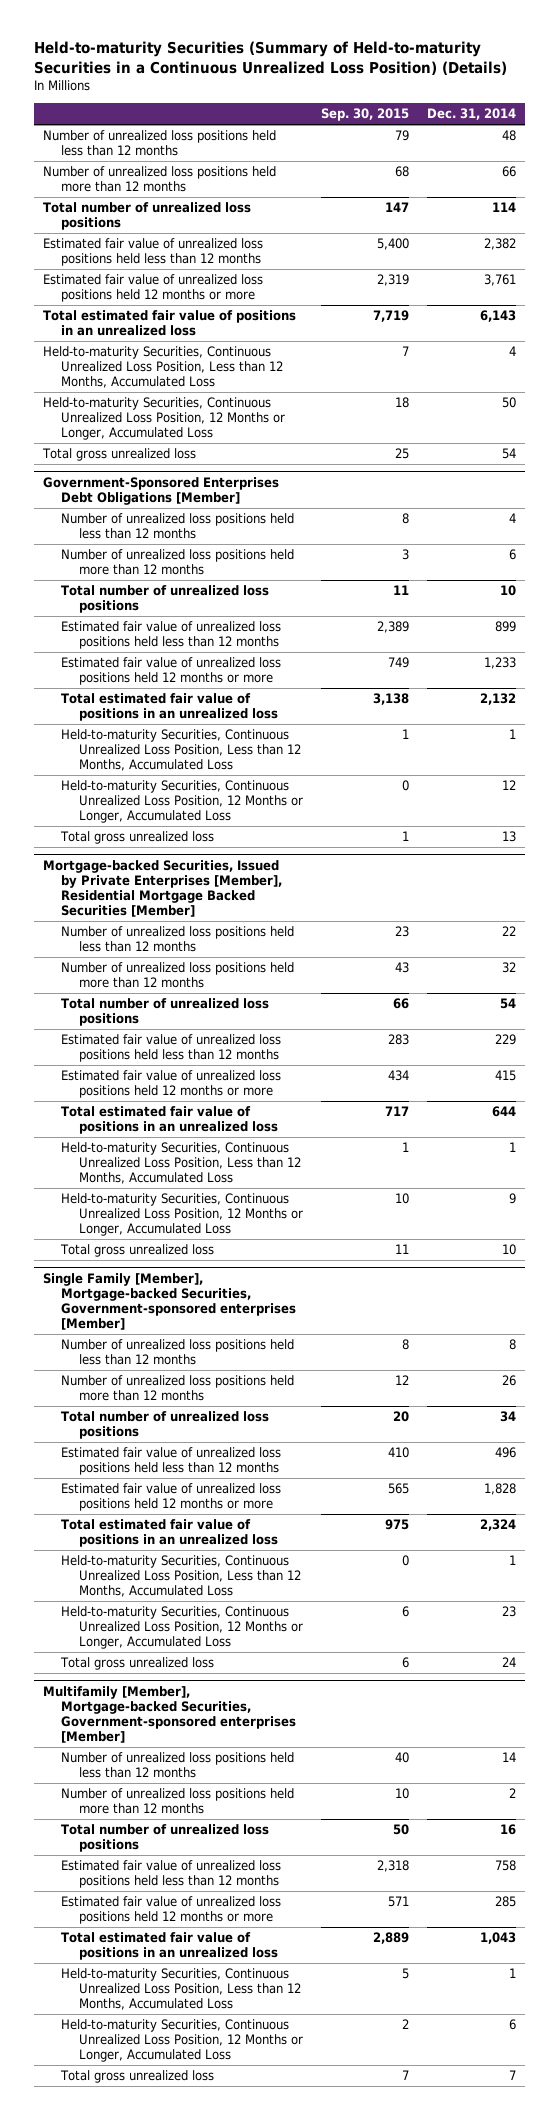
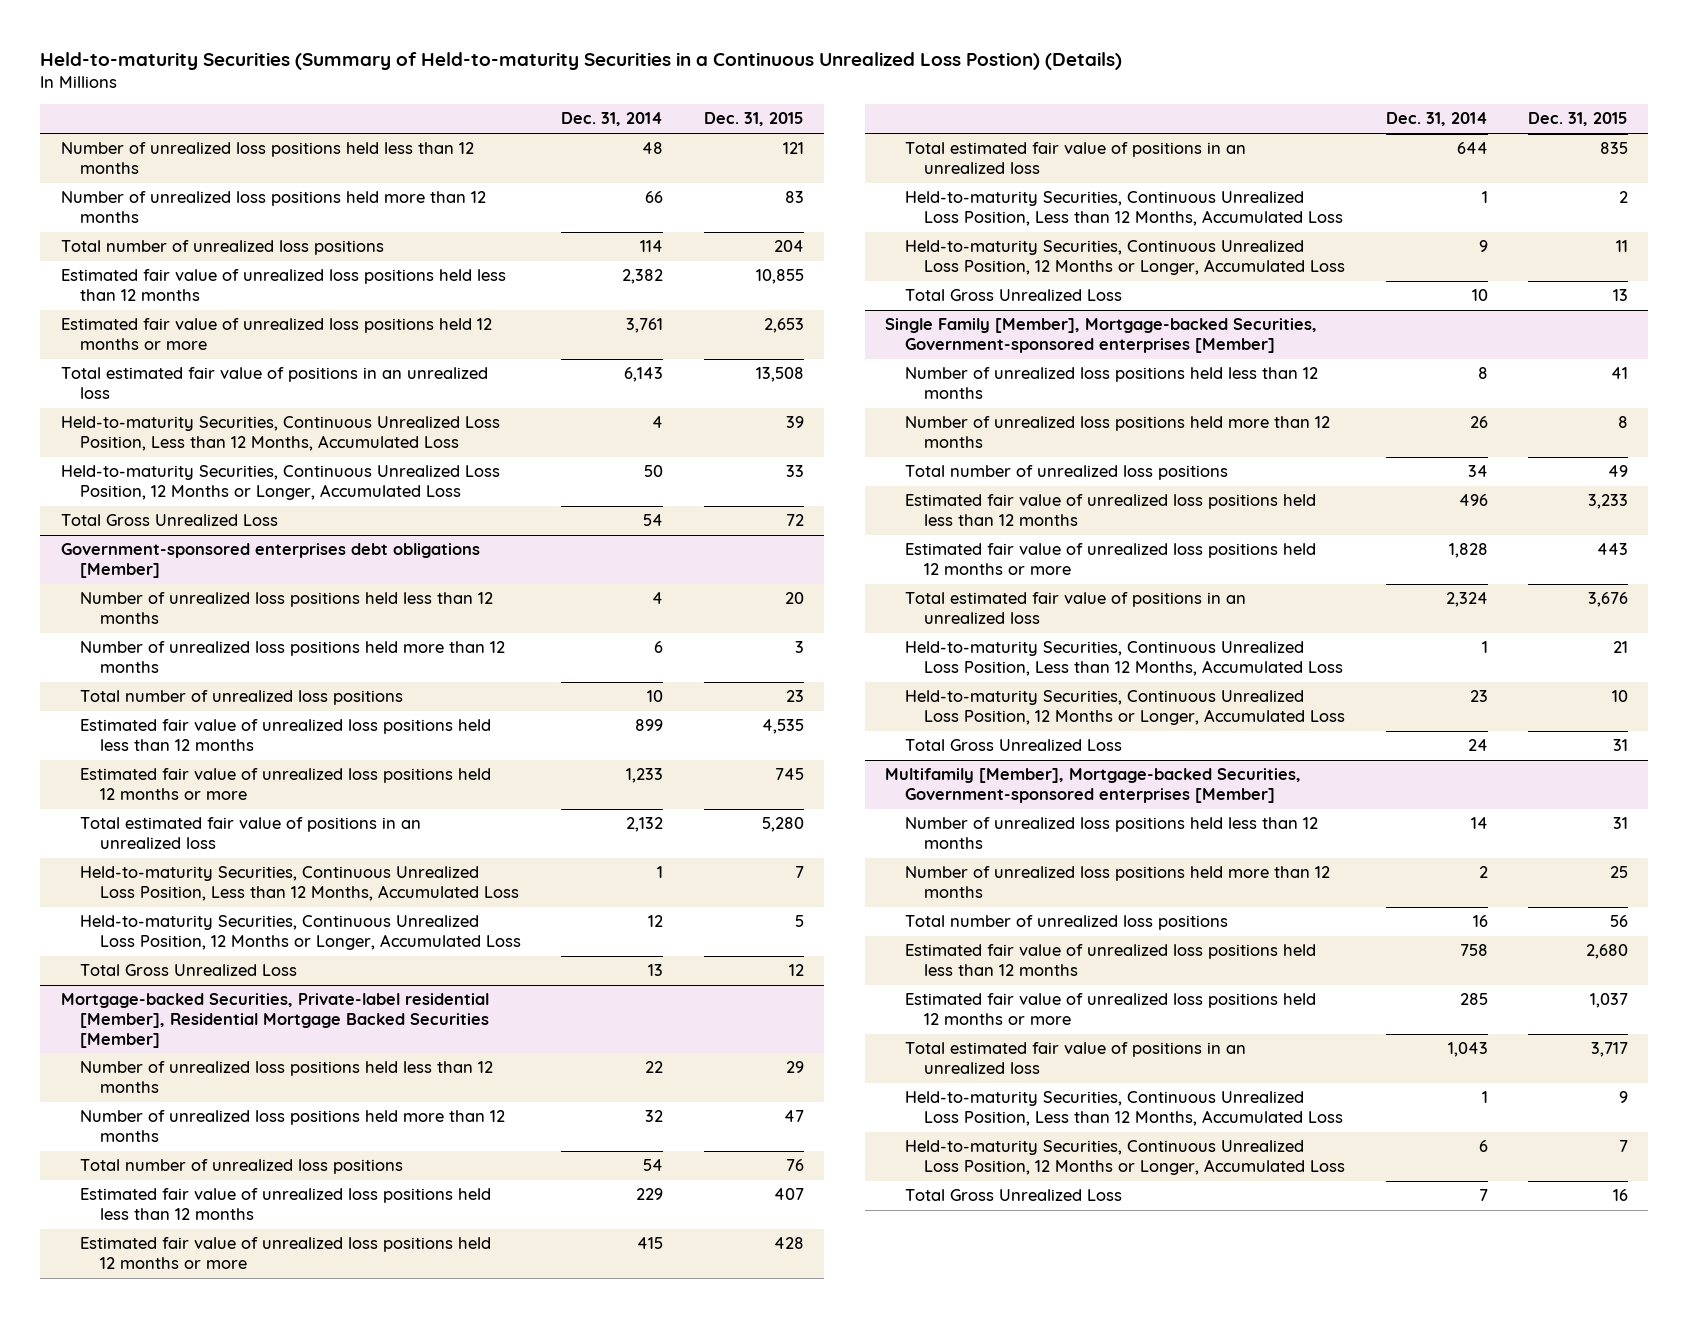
- Held-to-maturity Securities (Summary of Held-to-maturity Securities in a Continuous Unrealized Loss Position) (Details)
+ Held-to-maturity Securities (Summary of Held-to-maturity Securities in a Continuous Unrealized Loss Postion) (Details)
- | Sep. 30, 2015 | Dec. 31, 2014
+ | Dec. 31, 2014 | Dec. 31, 2015
- Total gross unrealized loss | 25 | 54
- Government-Sponsored Enterprises Debt Obligations [Member]
+ Total Gross Unrealized Loss | 54 | 72
+ Government-sponsored enterprises debt obligations [Member]
- Total gross unrealized loss | 1 | 13
- Mortgage-backed Securities, Issued by Private Enterprises [Member], Residential Mortgage Backed Securities [Member]
+ Total Gross Unrealized Loss | 13 | 12
+ Mortgage-backed Securities, Private-label residential [Member], Residential Mortgage Backed Securities [Member]
- Total gross unrealized loss | 11 | 10
+ Total Gross Unrealized Loss | 10 | 13
@ Single Family [Member], Mortgage-backed Securities, Government-sponsored enterprises [Member]
- Total gross unrealized loss | 6 | 24
+ Total Gross Unrealized Loss | 24 | 31
@ Multifamily [Member], Mortgage-backed Securities, Government-sponsored enterprises [Member]
- Total gross unrealized loss | 7 | 7
+ Total Gross Unrealized Loss | 7 | 16

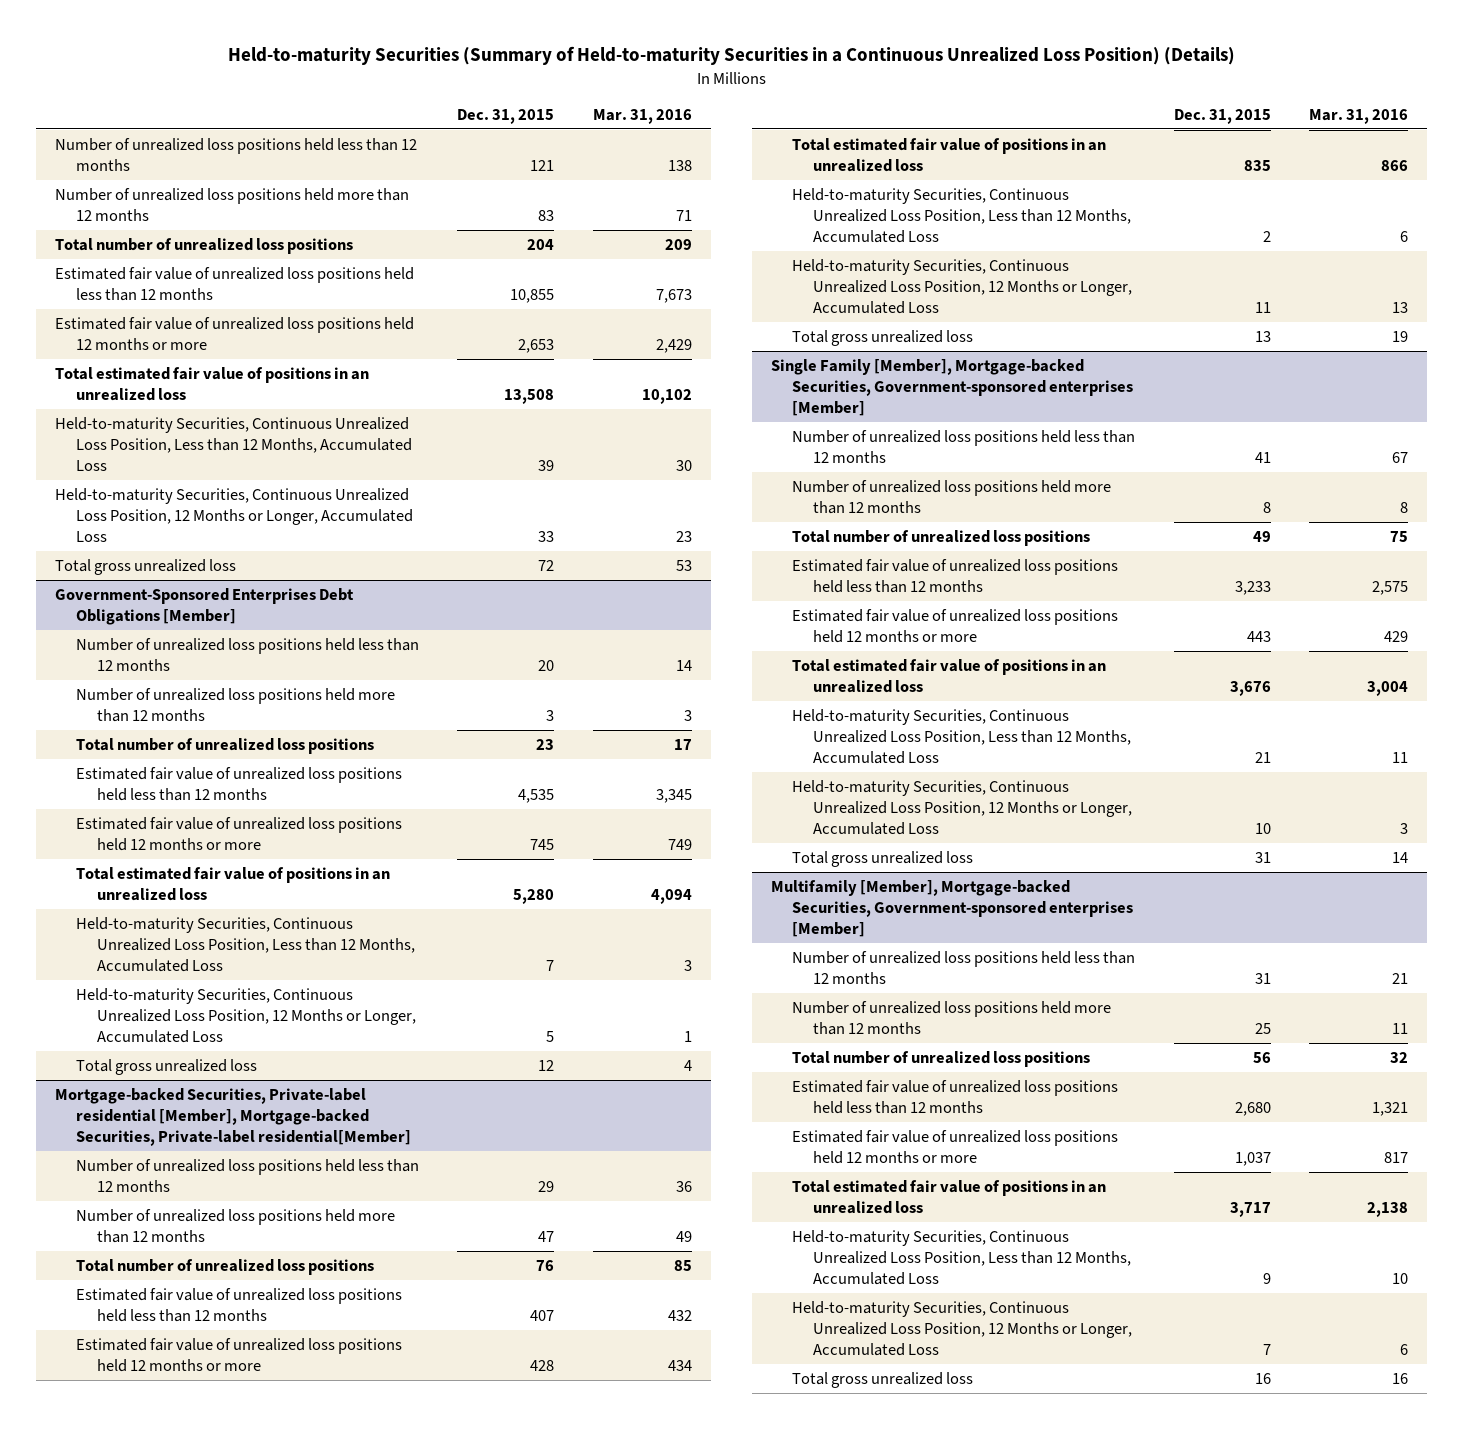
- Held-to-maturity Securities (Summary of Held-to-maturity Securities in a Continuous Unrealized Loss Postion) (Details)
+ Held-to-maturity Securities (Summary of Held-to-maturity Securities in a Continuous Unrealized Loss Position) (Details)
- | Dec. 31, 2014 | Dec. 31, 2015
+ | Dec. 31, 2015 | Mar. 31, 2016
- Total Gross Unrealized Loss | 54 | 72
- Government-sponsored enterprises debt obligations [Member]
+ Total gross unrealized loss | 72 | 53
+ Government-Sponsored Enterprises Debt Obligations [Member]
- Total Gross Unrealized Loss | 13 | 12
- Mortgage-backed Securities, Private-label residential [Member], Residential Mortgage Backed Securities [Member]
+ Total gross unrealized loss | 12 | 4
+ Mortgage-backed Securities, Private-label residential [Member], Mortgage-backed Securities, Private-label residential[Member]
- Total Gross Unrealized Loss | 10 | 13
+ Total gross unrealized loss | 13 | 19
@ Single Family [Member], Mortgage-backed Securities, Government-sponsored enterprises [Member]
- Total Gross Unrealized Loss | 24 | 31
+ Total gross unrealized loss | 31 | 14
@ Multifamily [Member], Mortgage-backed Securities, Government-sponsored enterprises [Member]
- Total Gross Unrealized Loss | 7 | 16
+ Total gross unrealized loss | 16 | 16

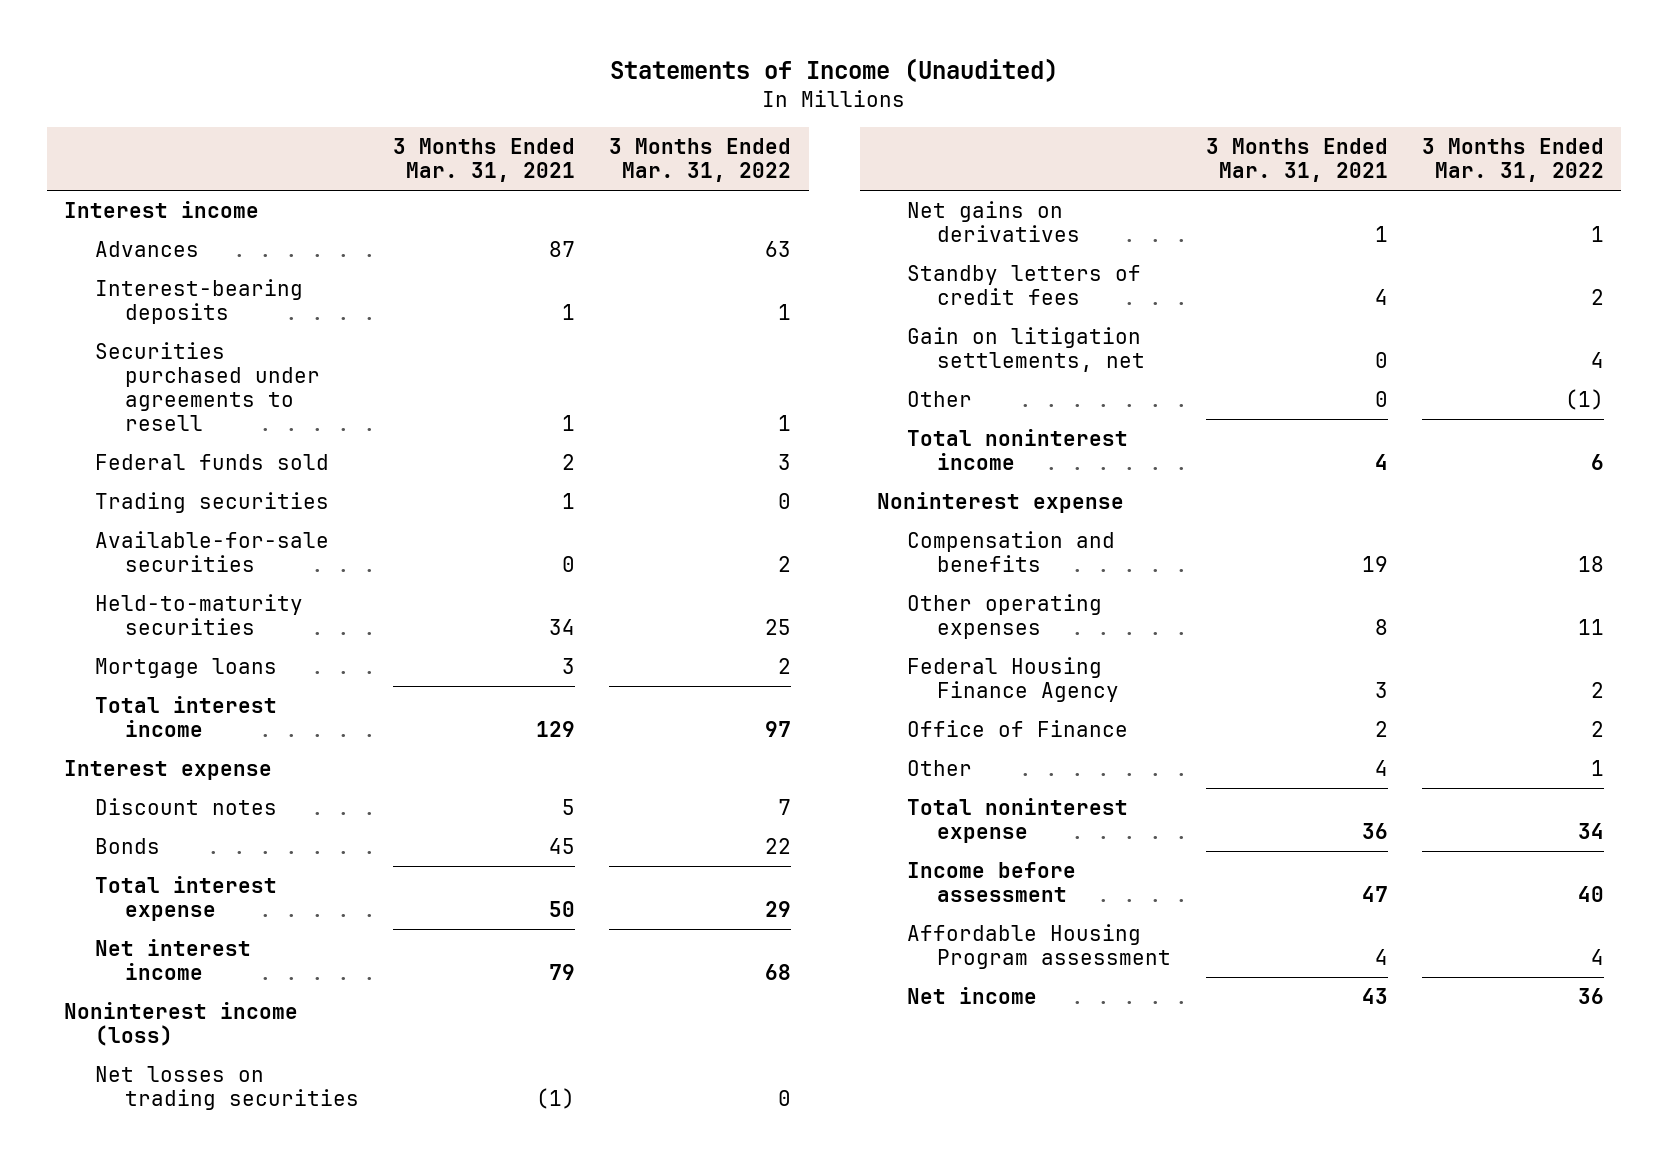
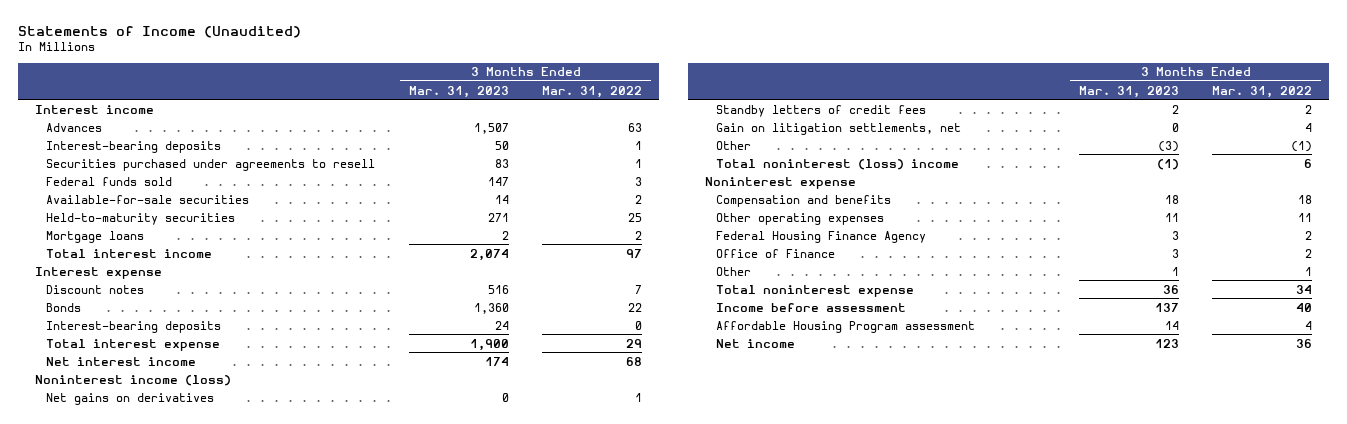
- | 3 Months Ended Mar. 31, 2021 | 3 Months Ended Mar. 31, 2022
+ | 3 Months Ended Mar. 31, 2023 | 3 Months Ended Mar. 31, 2022
- Trading securities | 1 | 0
+ Interest-bearing deposits | 24 | 0
- Net losses on trading securities | (1) | 0
- Total noninterest income | 4 | 6
+ Total noninterest (loss) income | (1) | 6

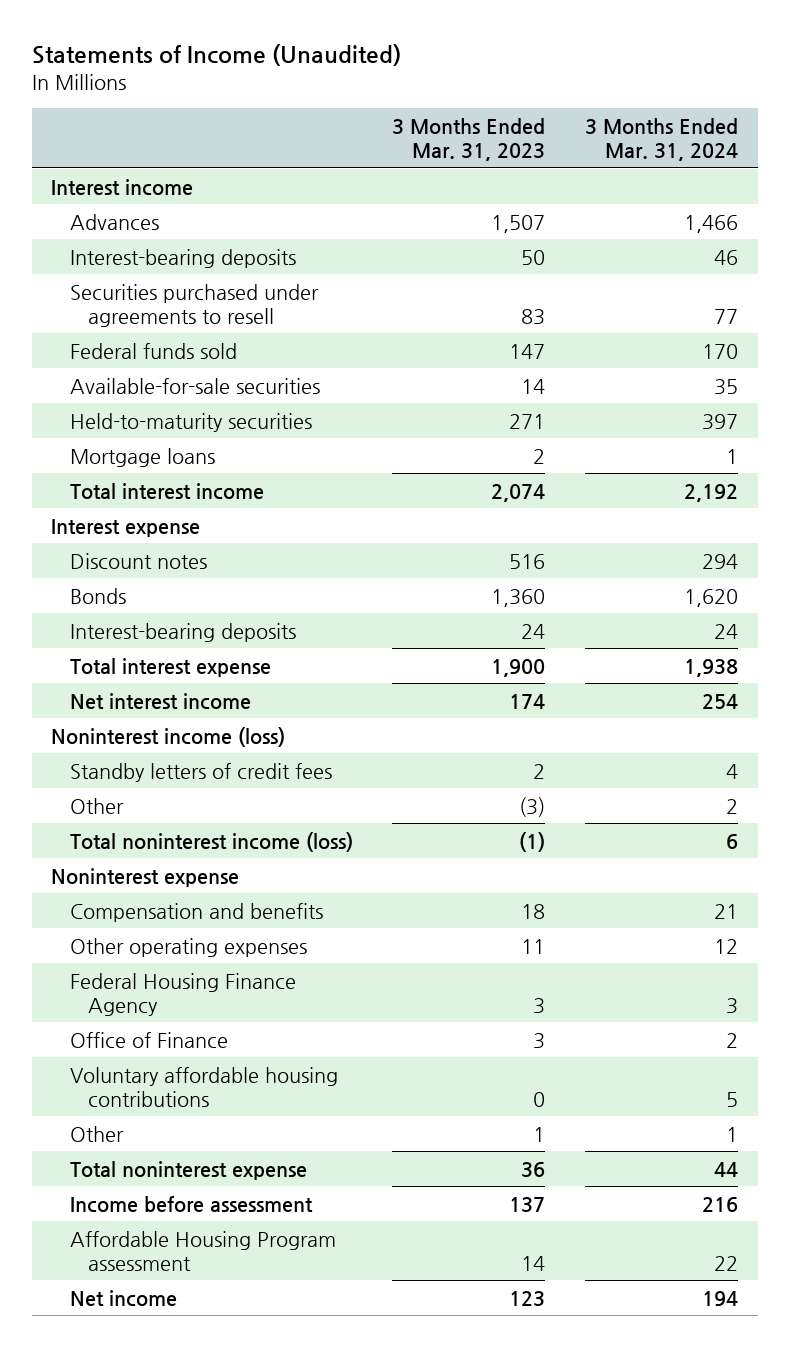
- | 3 Months Ended Mar. 31, 2023 | 3 Months Ended Mar. 31, 2022
+ | 3 Months Ended Mar. 31, 2023 | 3 Months Ended Mar. 31, 2024
- Net gains on derivatives | 0 | 1
- Gain on litigation settlements, net | 0 | 4
- Total noninterest (loss) income | (1) | 6
+ Total noninterest income (loss) | (1) | 6
+ Voluntary affordable housing contributions | 0 | 5

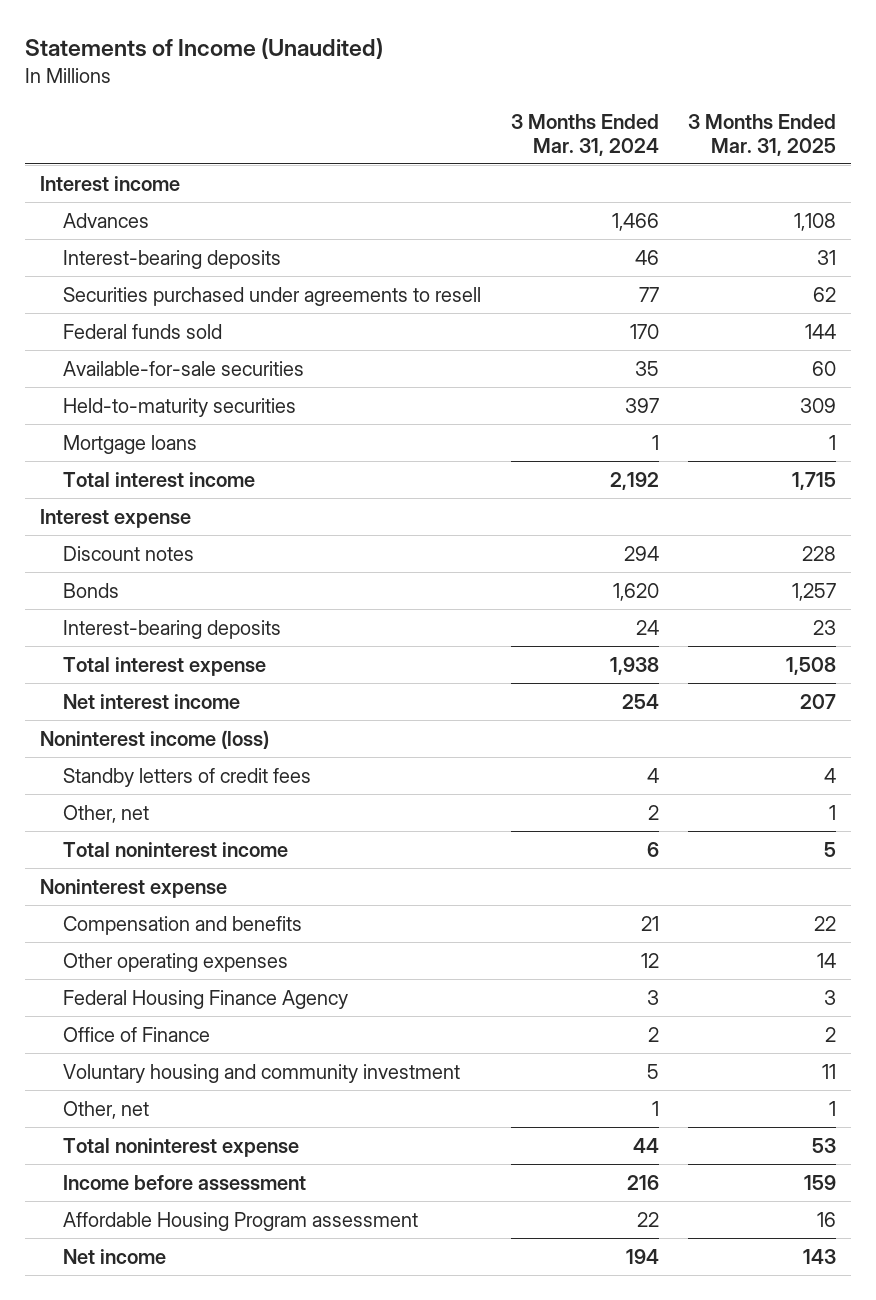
- | 3 Months Ended Mar. 31, 2023 | 3 Months Ended Mar. 31, 2024
+ | 3 Months Ended Mar. 31, 2024 | 3 Months Ended Mar. 31, 2025
- Other | (3) | 2
- Total noninterest income (loss) | (1) | 6
+ Other, net | 2 | 1
+ Total noninterest income | 6 | 5
- Voluntary affordable housing contributions | 0 | 5
- Other | 1 | 1
+ Voluntary housing and community investment | 5 | 11
+ Other, net | 1 | 1

